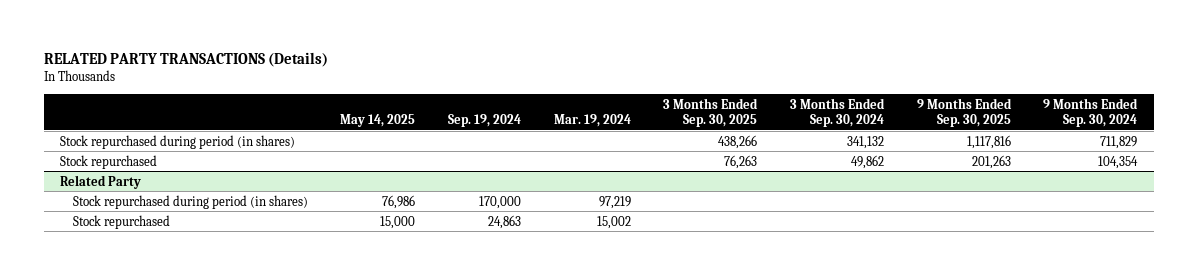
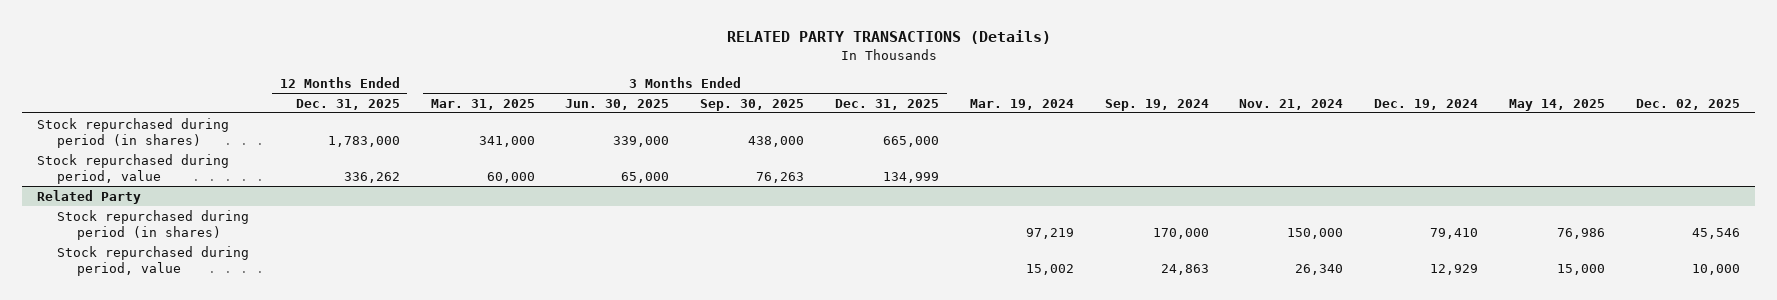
- | May 14, 2025 | Sep. 19, 2024 | Mar. 19, 2024 | 3 Months Ended Sep. 30, 2025 | 3 Months Ended Sep. 30, 2024 | 9 Months Ended Sep. 30, 2025 | 9 Months Ended Sep. 30, 2024
+ | 12 Months Ended Dec. 31, 2025 | 3 Months Ended Mar. 31, 2025 | 3 Months Ended Jun. 30, 2025 | 3 Months Ended Sep. 30, 2025 | 3 Months Ended Dec. 31, 2025 | Mar. 19, 2024 | Sep. 19, 2024 | Nov. 21, 2024 | Dec. 19, 2024 | May 14, 2025 | Dec. 02, 2025
- Stock repurchased during period (in shares) | | | | 438,266 | 341,132 | 1,117,816 | 711,829
- Stock repurchased | | | | 76,263 | 49,862 | 201,263 | 104,354
+ Stock repurchased during period (in shares) | 1,783,000 | 341,000 | 339,000 | 438,000 | 665,000 | | | | | |
+ Stock repurchased during period, value | 336,262 | 60,000 | 65,000 | 76,263 | 134,999 | | | | | |
@ Related Party
- Stock repurchased | 15,000 | 24,863 | 15,002 | | | |
+ Stock repurchased during period, value | | | | | | 15,002 | 24,863 | 26,340 | 12,929 | 15,000 | 10,000

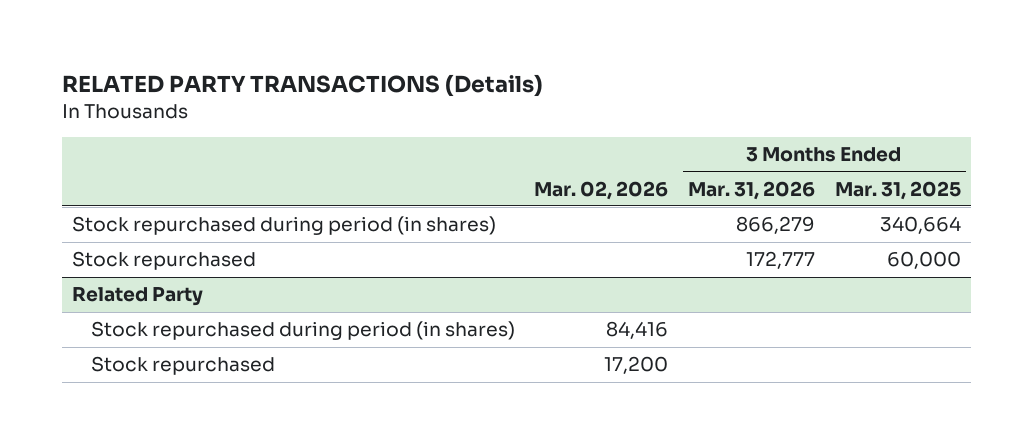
- | 12 Months Ended Dec. 31, 2025 | 3 Months Ended Mar. 31, 2025 | 3 Months Ended Jun. 30, 2025 | 3 Months Ended Sep. 30, 2025 | 3 Months Ended Dec. 31, 2025 | Mar. 19, 2024 | Sep. 19, 2024 | Nov. 21, 2024 | Dec. 19, 2024 | May 14, 2025 | Dec. 02, 2025
+ | Mar. 02, 2026 | 3 Months Ended Mar. 31, 2026 | 3 Months Ended Mar. 31, 2025
- Stock repurchased during period (in shares) | 1,783,000 | 341,000 | 339,000 | 438,000 | 665,000 | | | | | |
- Stock repurchased during period, value | 336,262 | 60,000 | 65,000 | 76,263 | 134,999 | | | | | |
+ Stock repurchased during period (in shares) | | 866,279 | 340,664
+ Stock repurchased | | 172,777 | 60,000
@ Related Party
- Stock repurchased during period, value | | | | | | 15,002 | 24,863 | 26,340 | 12,929 | 15,000 | 10,000
+ Stock repurchased | 17,200 | |

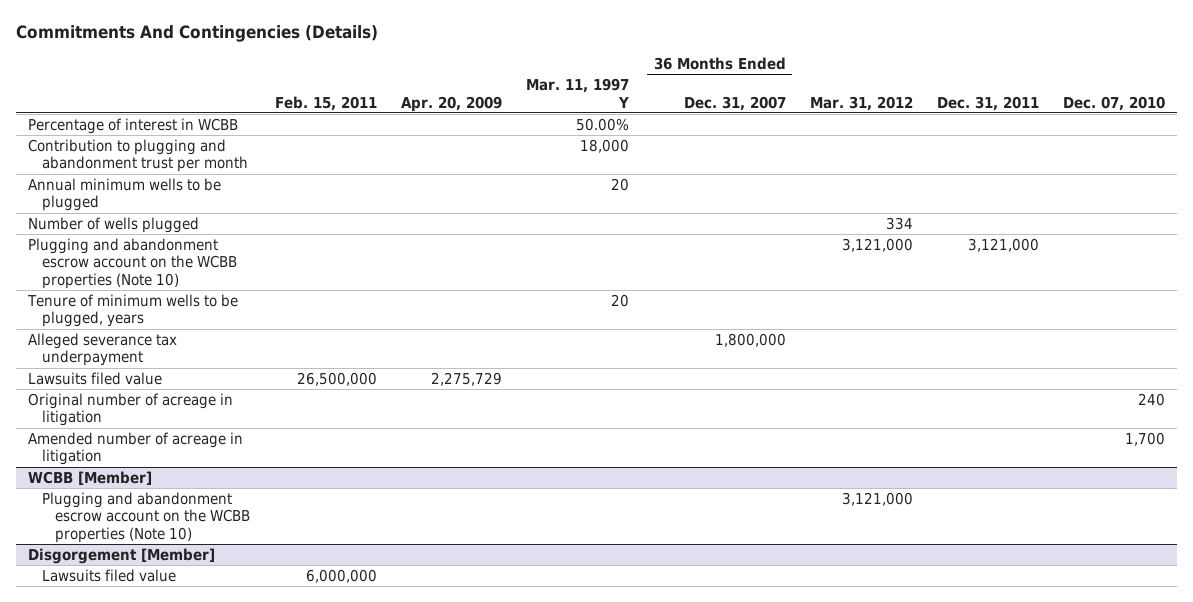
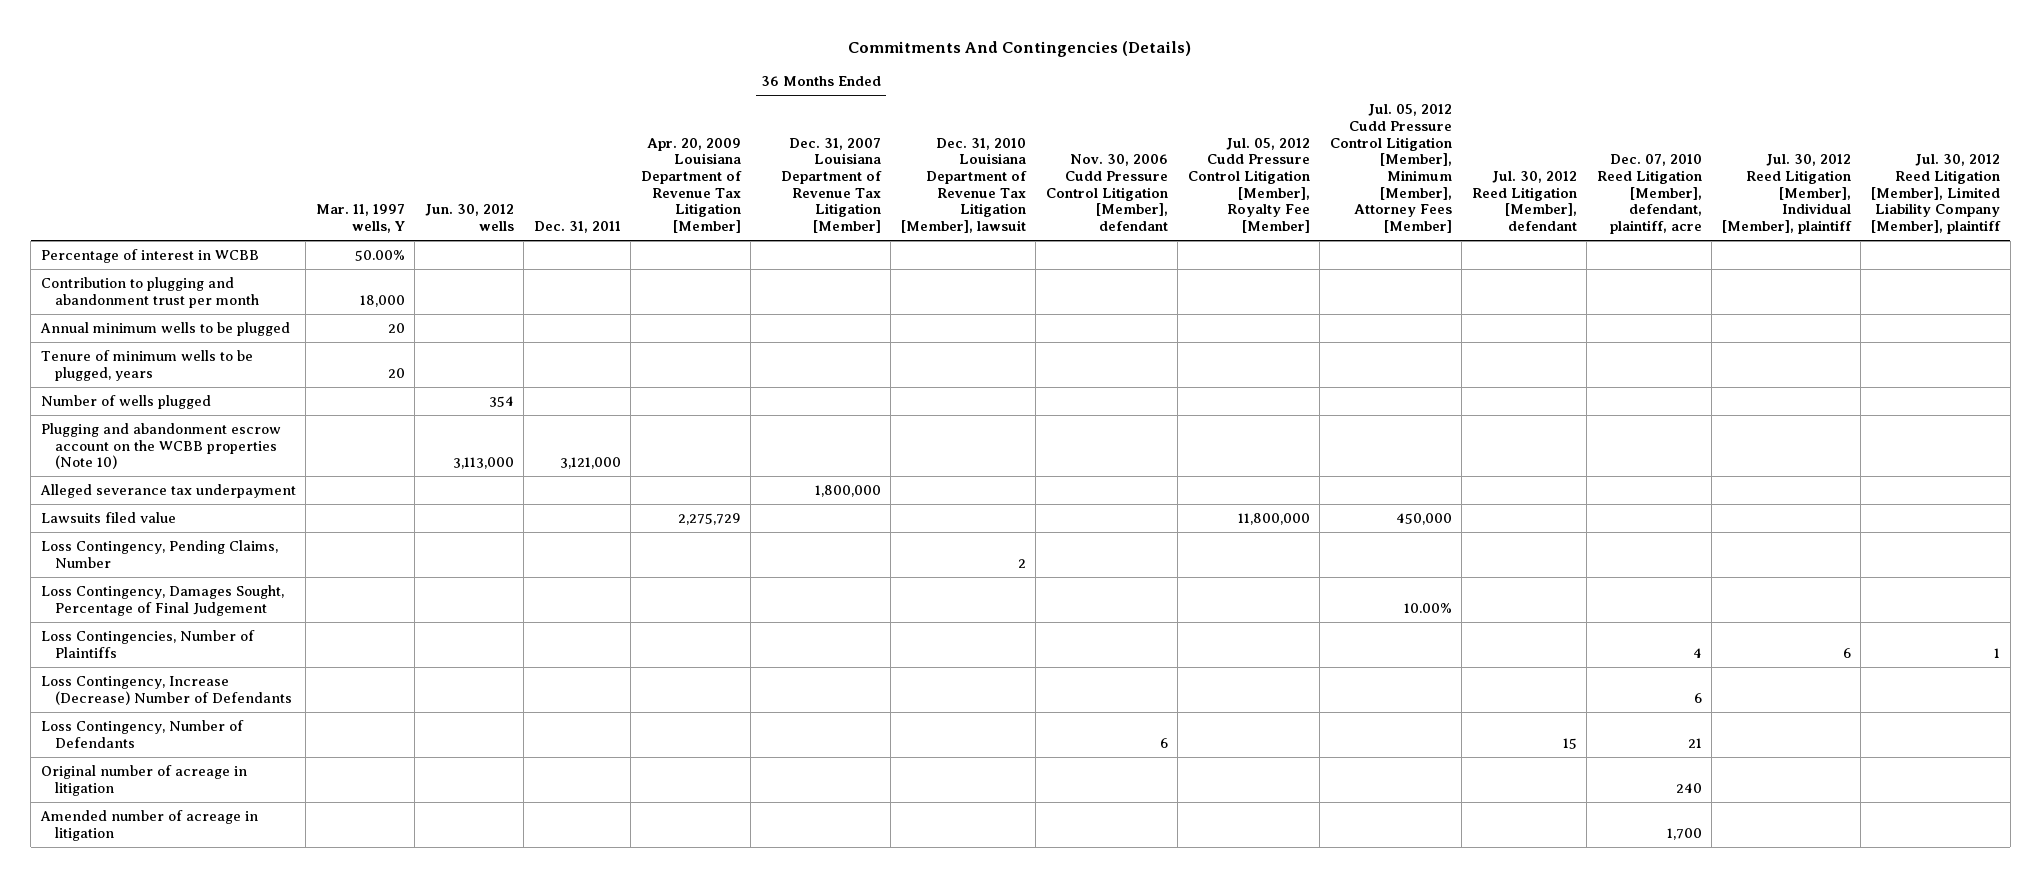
- | Feb. 15, 2011 | Apr. 20, 2009 | Mar. 11, 1997 Y | 36 Months Ended Dec. 31, 2007 | Mar. 31, 2012 | Dec. 31, 2011 | Dec. 07, 2010
+ | Mar. 11, 1997 wells, Y | Jun. 30, 2012 wells | Dec. 31, 2011 | Apr. 20, 2009 Louisiana Department of Revenue Tax Litigation [Member] | 36 Months Ended Dec. 31, 2007 Louisiana Department of Revenue Tax Litigation [Member] | Dec. 31, 2010 Louisiana Department of Revenue Tax Litigation [Member], lawsuit | Nov. 30, 2006 Cudd Pressure Control Litigation [Member], defendant | Jul. 05, 2012 Cudd Pressure Control Litigation [Member], Royalty Fee [Member] | Jul. 05, 2012 Cudd Pressure Control Litigation [Member], Minimum [Member], Attorney Fees [Member] | Jul. 30, 2012 Reed Litigation [Member], defendant | Dec. 07, 2010 Reed Litigation [Member], defendant, plaintiff, acre | Jul. 30, 2012 Reed Litigation [Member], Individual [Member], plaintiff | Jul. 30, 2012 Reed Litigation [Member], Limited Liability Company [Member], plaintiff
moved up: Tenure of minimum wells to be plugged, years | 20 | | | | | | | | | | | |
+ Loss Contingency, Pending Claims, Number | | | | | | 2 | | | | | | |
+ Loss Contingency, Damages Sought, Percentage of Final Judgement | | | | | | | | | 10.00% | | | |
+ Loss Contingencies, Number of Plaintiffs | | | | | | | | | | | 4 | 6 | 1
+ Loss Contingency, Increase (Decrease) Number of Defendants | | | | | | | | | | | 6 | |
+ Loss Contingency, Number of Defendants | | | | | | | 6 | | | 15 | 21 | |
- WCBB [Member]
- Plugging and abandonment escrow account on the WCBB properties (Note 10) | | | | | 3,121,000 | |
- Disgorgement [Member]
- Lawsuits filed value | 6,000,000 | | | | | |

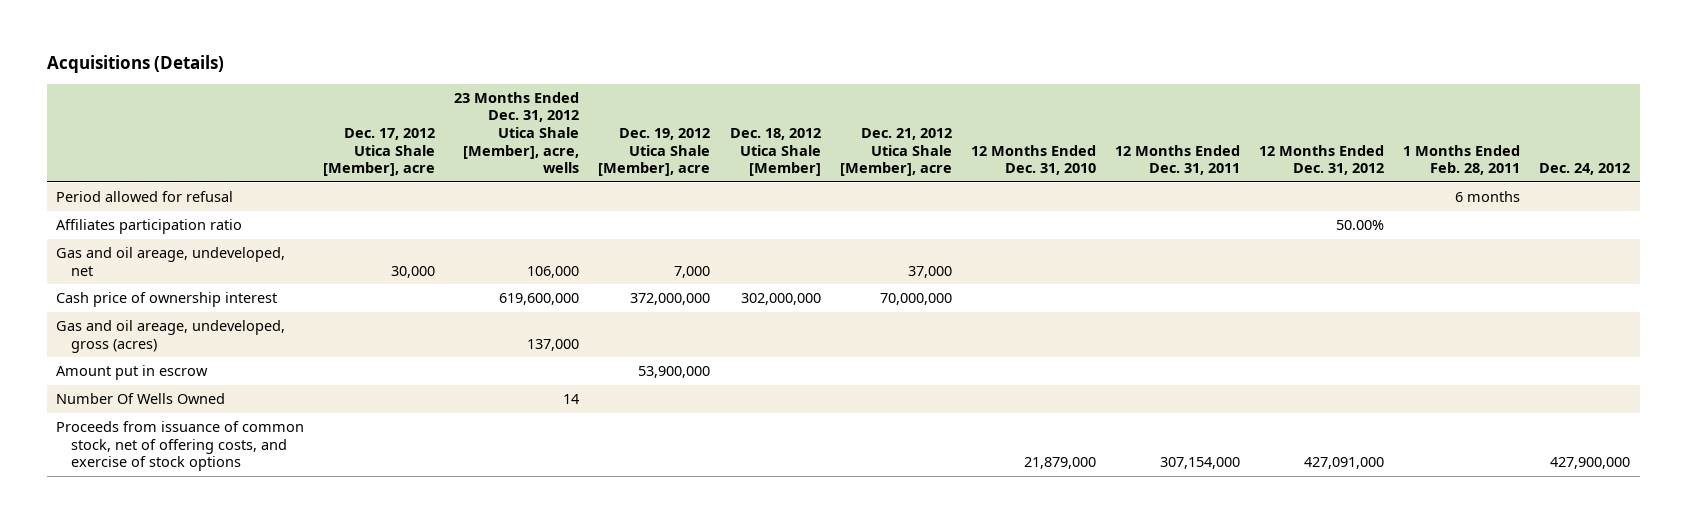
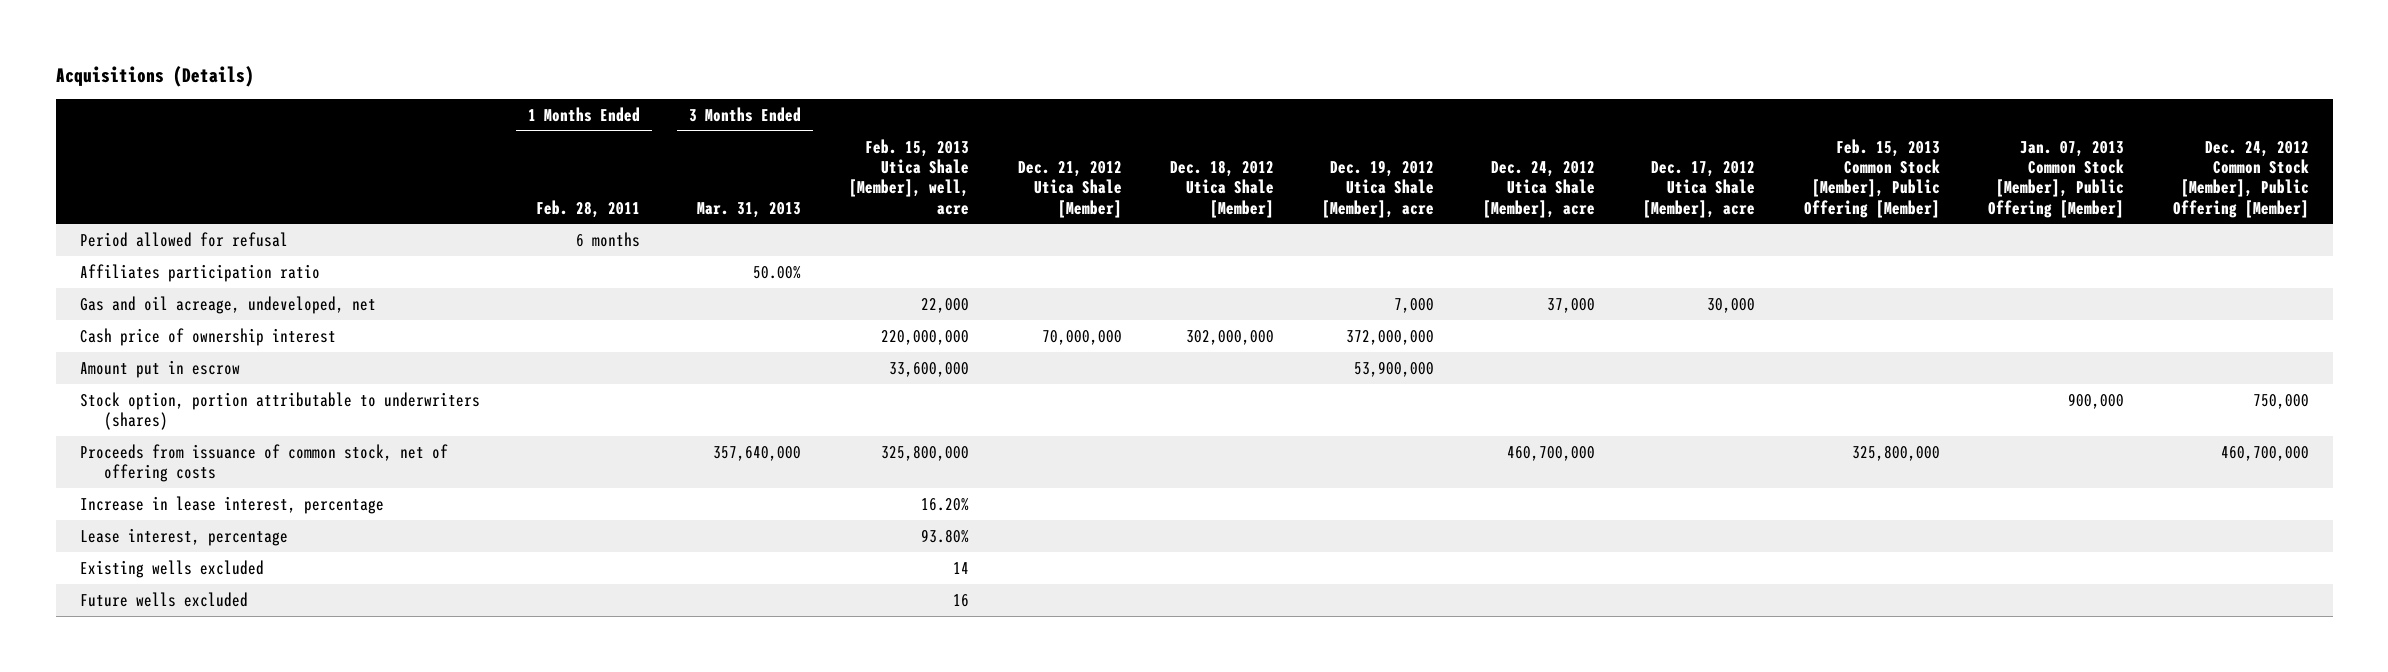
- | Dec. 17, 2012 Utica Shale [Member], acre | 23 Months Ended Dec. 31, 2012 Utica Shale [Member], acre, wells | Dec. 19, 2012 Utica Shale [Member], acre | Dec. 18, 2012 Utica Shale [Member] | Dec. 21, 2012 Utica Shale [Member], acre | 12 Months Ended Dec. 31, 2010 | 12 Months Ended Dec. 31, 2011 | 12 Months Ended Dec. 31, 2012 | 1 Months Ended Feb. 28, 2011 | Dec. 24, 2012
+ | 1 Months Ended Feb. 28, 2011 | 3 Months Ended Mar. 31, 2013 | Feb. 15, 2013 Utica Shale [Member], well, acre | Dec. 21, 2012 Utica Shale [Member] | Dec. 18, 2012 Utica Shale [Member] | Dec. 19, 2012 Utica Shale [Member], acre | Dec. 24, 2012 Utica Shale [Member], acre | Dec. 17, 2012 Utica Shale [Member], acre | Feb. 15, 2013 Common Stock [Member], Public Offering [Member] | Jan. 07, 2013 Common Stock [Member], Public Offering [Member] | Dec. 24, 2012 Common Stock [Member], Public Offering [Member]
- Gas and oil areage, undeveloped, net | 30,000 | 106,000 | 7,000 | | 37,000 | | | | |
+ Gas and oil acreage, undeveloped, net | | | 22,000 | | | 7,000 | 37,000 | 30,000 | | |
- Gas and oil areage, undeveloped, gross (acres) | | 137,000 | | | | | | | |
- Number Of Wells Owned | | 14 | | | | | | | |
- Proceeds from issuance of common stock, net of offering costs, and exercise of stock options | | | | | | 21,879,000 | 307,154,000 | 427,091,000 | | 427,900,000
+ Stock option, portion attributable to underwriters (shares) | | | | | | | | | | 900,000 | 750,000
+ Proceeds from issuance of common stock, net of offering costs | | 357,640,000 | 325,800,000 | | | | 460,700,000 | | 325,800,000 | | 460,700,000
+ Increase in lease interest, percentage | | | 16.20% | | | | | | | |
+ Lease interest, percentage | | | 93.80% | | | | | | | |
+ Existing wells excluded | | | 14 | | | | | | | |
+ Future wells excluded | | | 16 | | | | | | | |

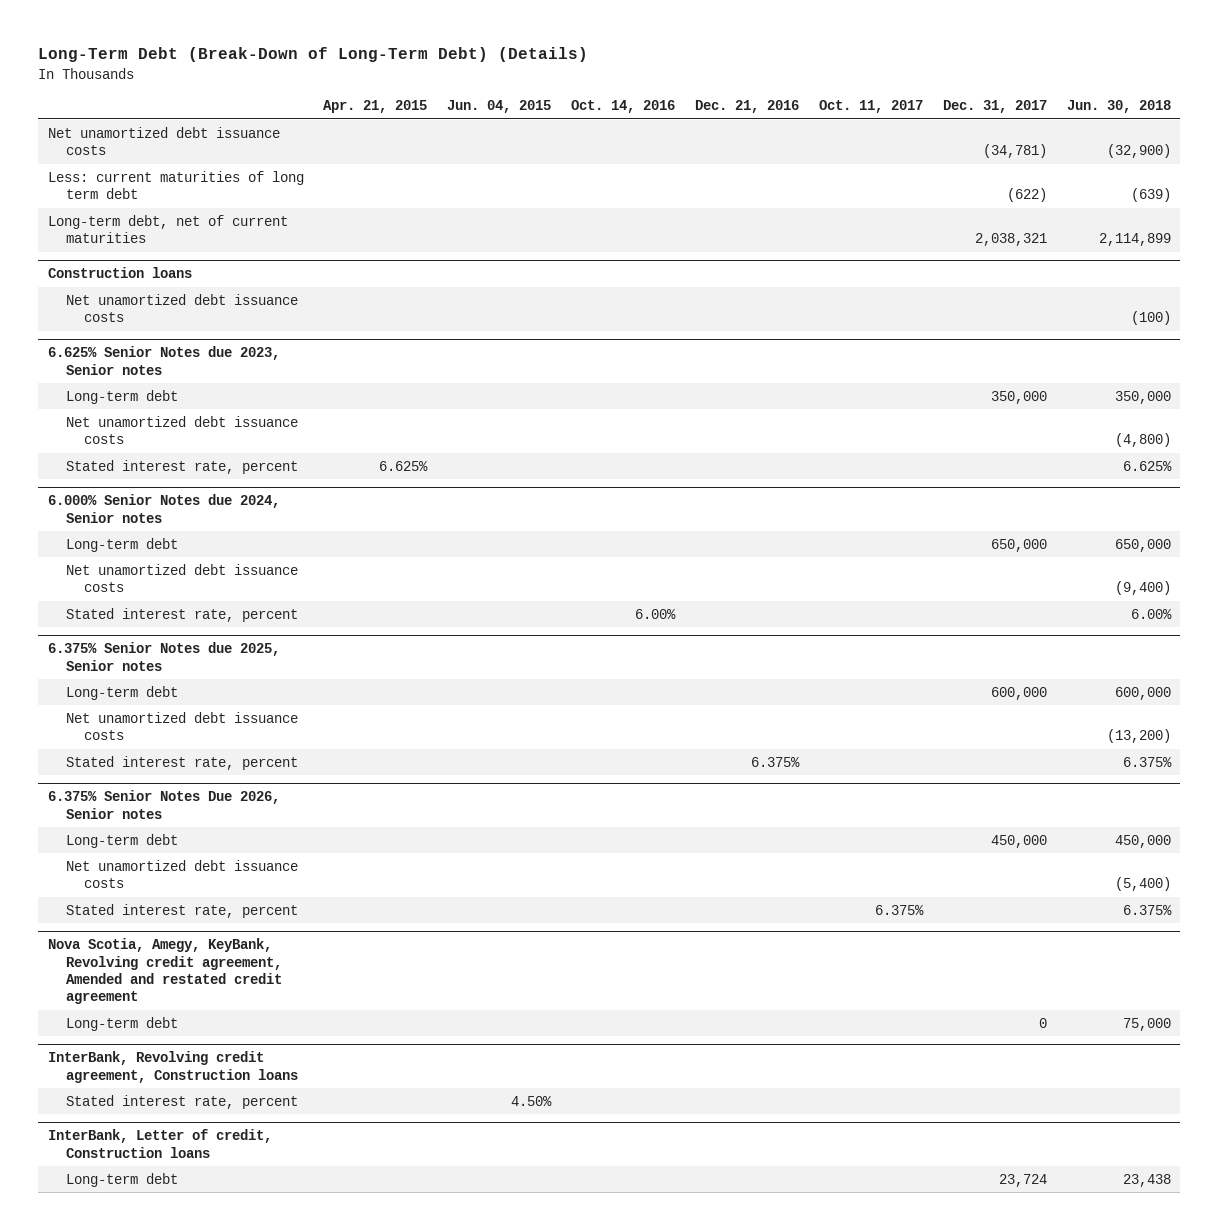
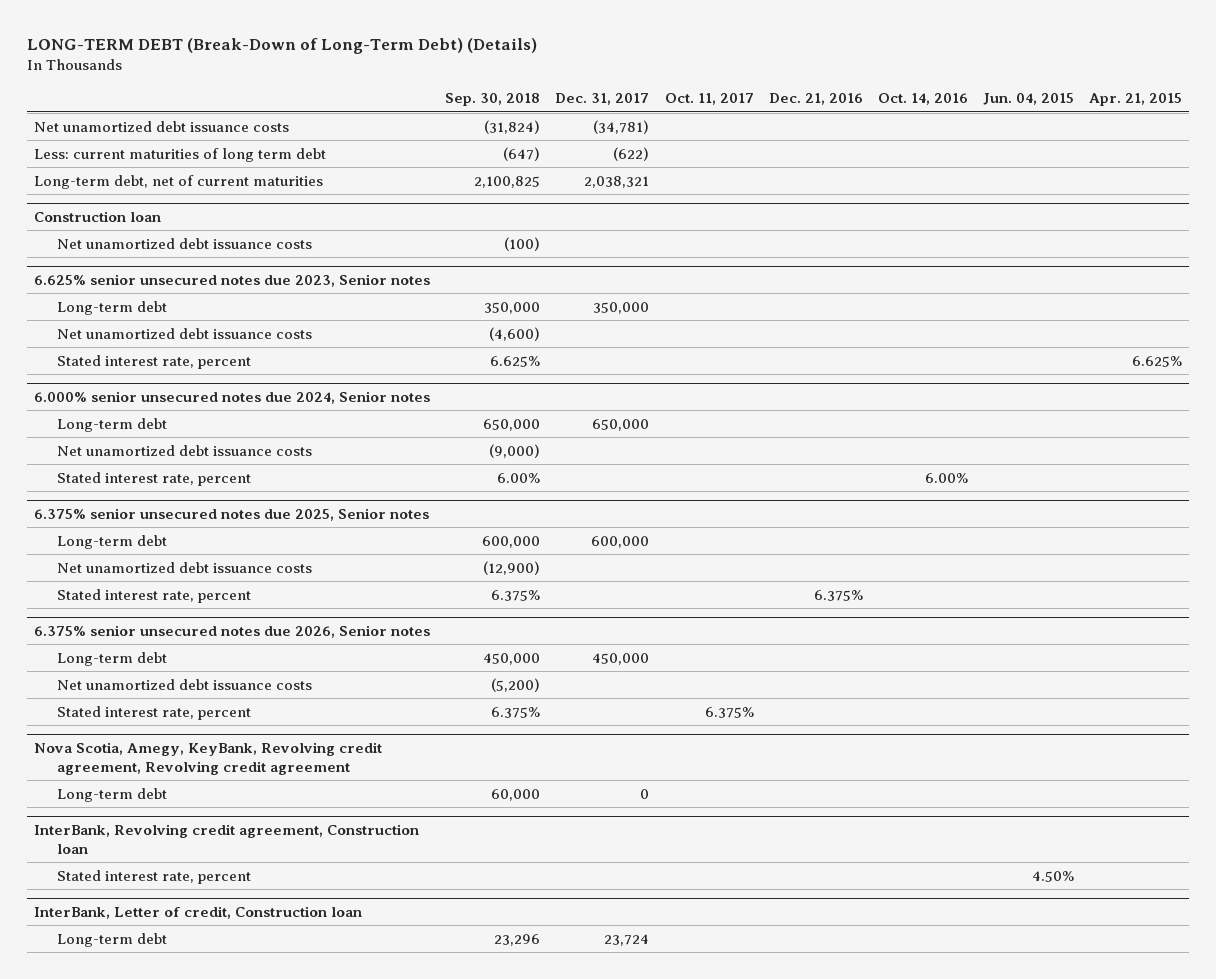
- Long-Term Debt (Break-Down of Long-Term Debt) (Details)
+ LONG-TERM DEBT (Break-Down of Long-Term Debt) (Details)
- | Apr. 21, 2015 | Jun. 04, 2015 | Oct. 14, 2016 | Dec. 21, 2016 | Oct. 11, 2017 | Dec. 31, 2017 | Jun. 30, 2018
+ | Sep. 30, 2018 | Dec. 31, 2017 | Oct. 11, 2017 | Dec. 21, 2016 | Oct. 14, 2016 | Jun. 04, 2015 | Apr. 21, 2015
- Construction loans
+ Construction loan
- 6.625% Senior Notes due 2023, Senior notes
+ 6.625% senior unsecured notes due 2023, Senior notes
- 6.000% Senior Notes due 2024, Senior notes
+ 6.000% senior unsecured notes due 2024, Senior notes
- 6.375% Senior Notes due 2025, Senior notes
+ 6.375% senior unsecured notes due 2025, Senior notes
- 6.375% Senior Notes Due 2026, Senior notes
+ 6.375% senior unsecured notes due 2026, Senior notes
- Nova Scotia, Amegy, KeyBank, Revolving credit agreement, Amended and restated credit agreement
+ Nova Scotia, Amegy, KeyBank, Revolving credit agreement, Revolving credit agreement
- InterBank, Revolving credit agreement, Construction loans
+ InterBank, Revolving credit agreement, Construction loan
- InterBank, Letter of credit, Construction loans
+ InterBank, Letter of credit, Construction loan

